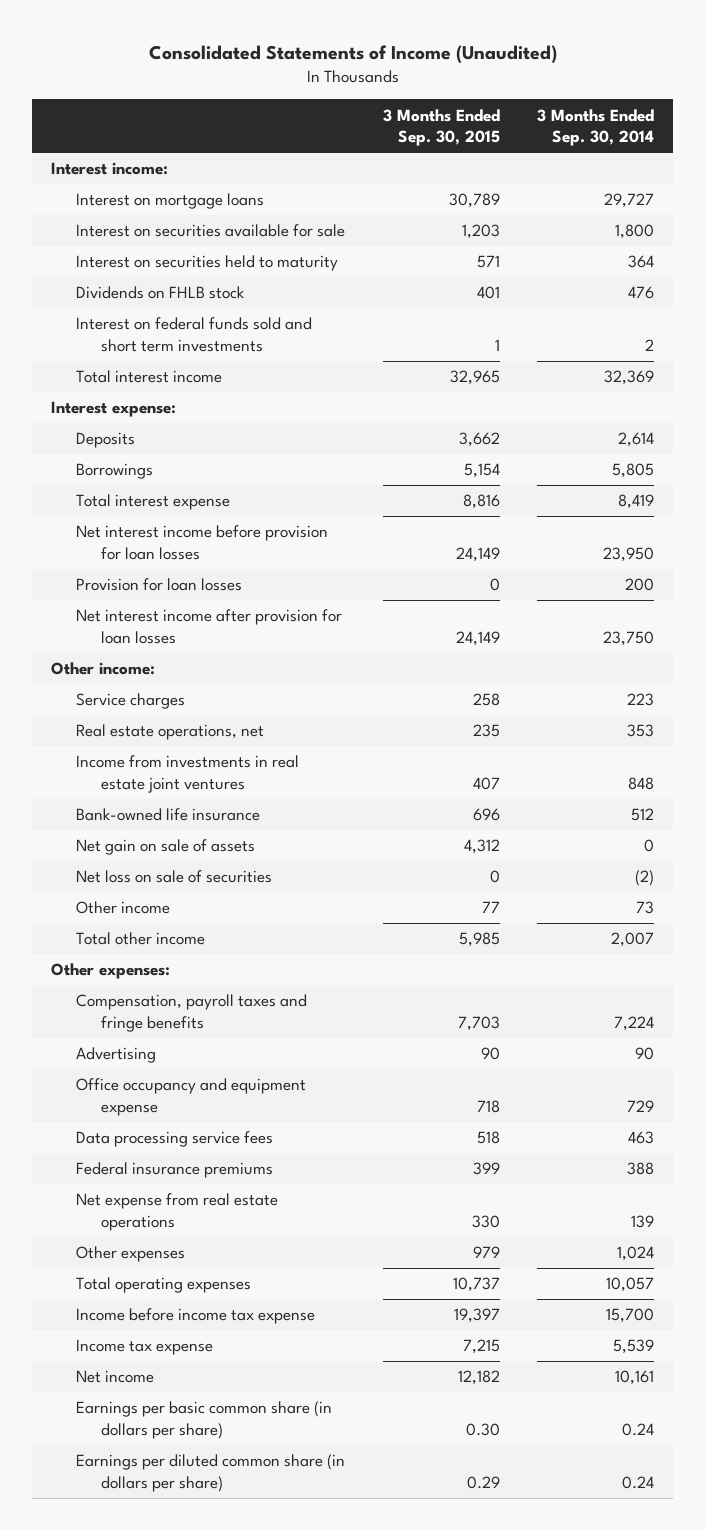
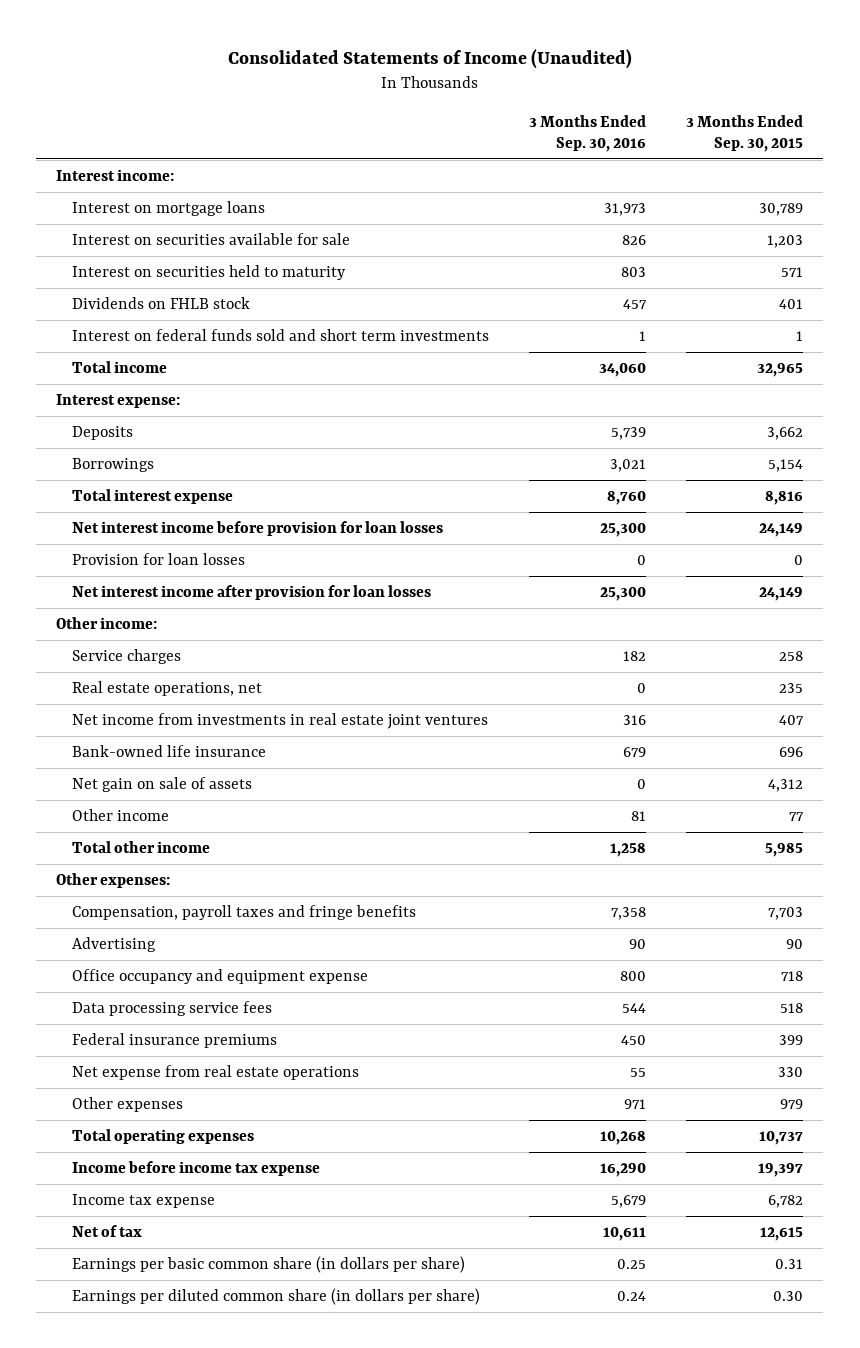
- | 3 Months Ended Sep. 30, 2015 | 3 Months Ended Sep. 30, 2014
+ | 3 Months Ended Sep. 30, 2016 | 3 Months Ended Sep. 30, 2015
- Total interest income | 32,965 | 32,369
+ Total income | 34,060 | 32,965
- Income from investments in real estate joint ventures | 407 | 848
+ Net income from investments in real estate joint ventures | 316 | 407
- Net loss on sale of securities | 0 | (2)
- Income tax expense | 7,215 | 5,539
- Net income | 12,182 | 10,161
- Earnings per basic common share (in dollars per share) | 0.30 | 0.24
- Earnings per diluted common share (in dollars per share) | 0.29 | 0.24
+ Income tax expense | 5,679 | 6,782
+ Net of tax | 10,611 | 12,615
+ Earnings per basic common share (in dollars per share) | 0.25 | 0.31
+ Earnings per diluted common share (in dollars per share) | 0.24 | 0.30

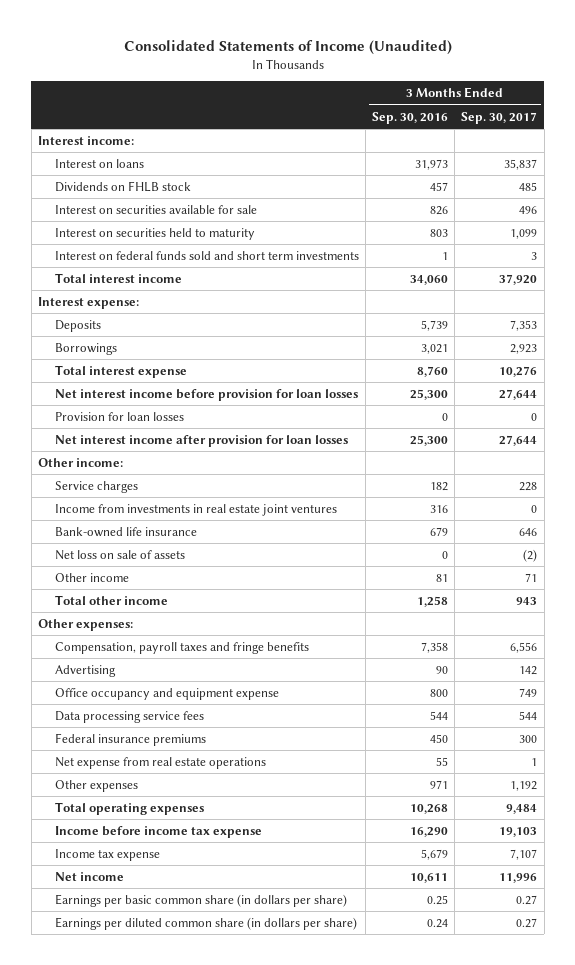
- | 3 Months Ended Sep. 30, 2016 | 3 Months Ended Sep. 30, 2015
+ | 3 Months Ended Sep. 30, 2016 | 3 Months Ended Sep. 30, 2017
- Interest on mortgage loans | 31,973 | 30,789
+ Interest on loans | 31,973 | 35,837
moved up: Dividends on FHLB stock | 457 | 485
- Total income | 34,060 | 32,965
+ Total interest income | 34,060 | 37,920
- Real estate operations, net | 0 | 235
- Net income from investments in real estate joint ventures | 316 | 407
+ Income from investments in real estate joint ventures | 316 | 0
- Net gain on sale of assets | 0 | 4,312
+ Net loss on sale of assets | 0 | (2)
- Net of tax | 10,611 | 12,615
+ Net income | 10,611 | 11,996

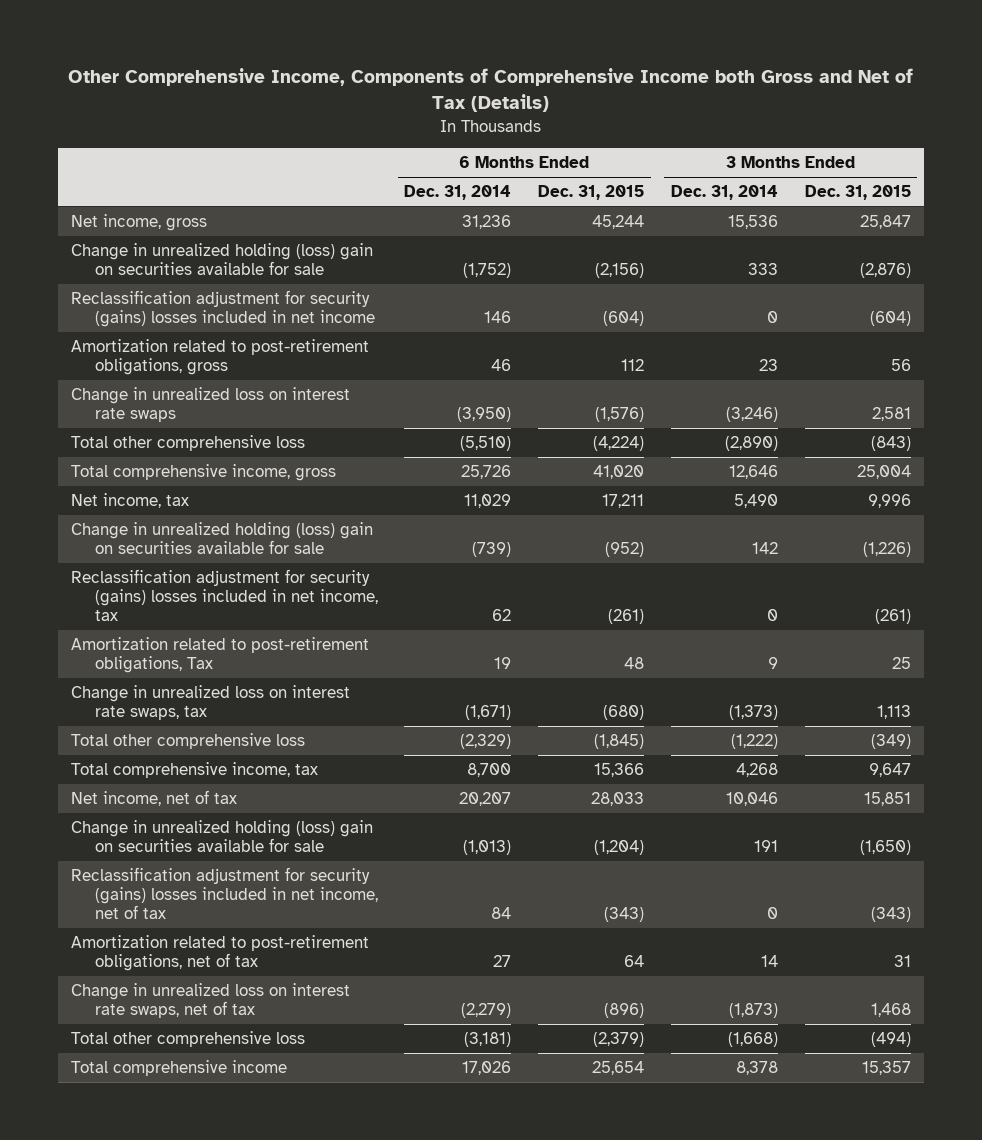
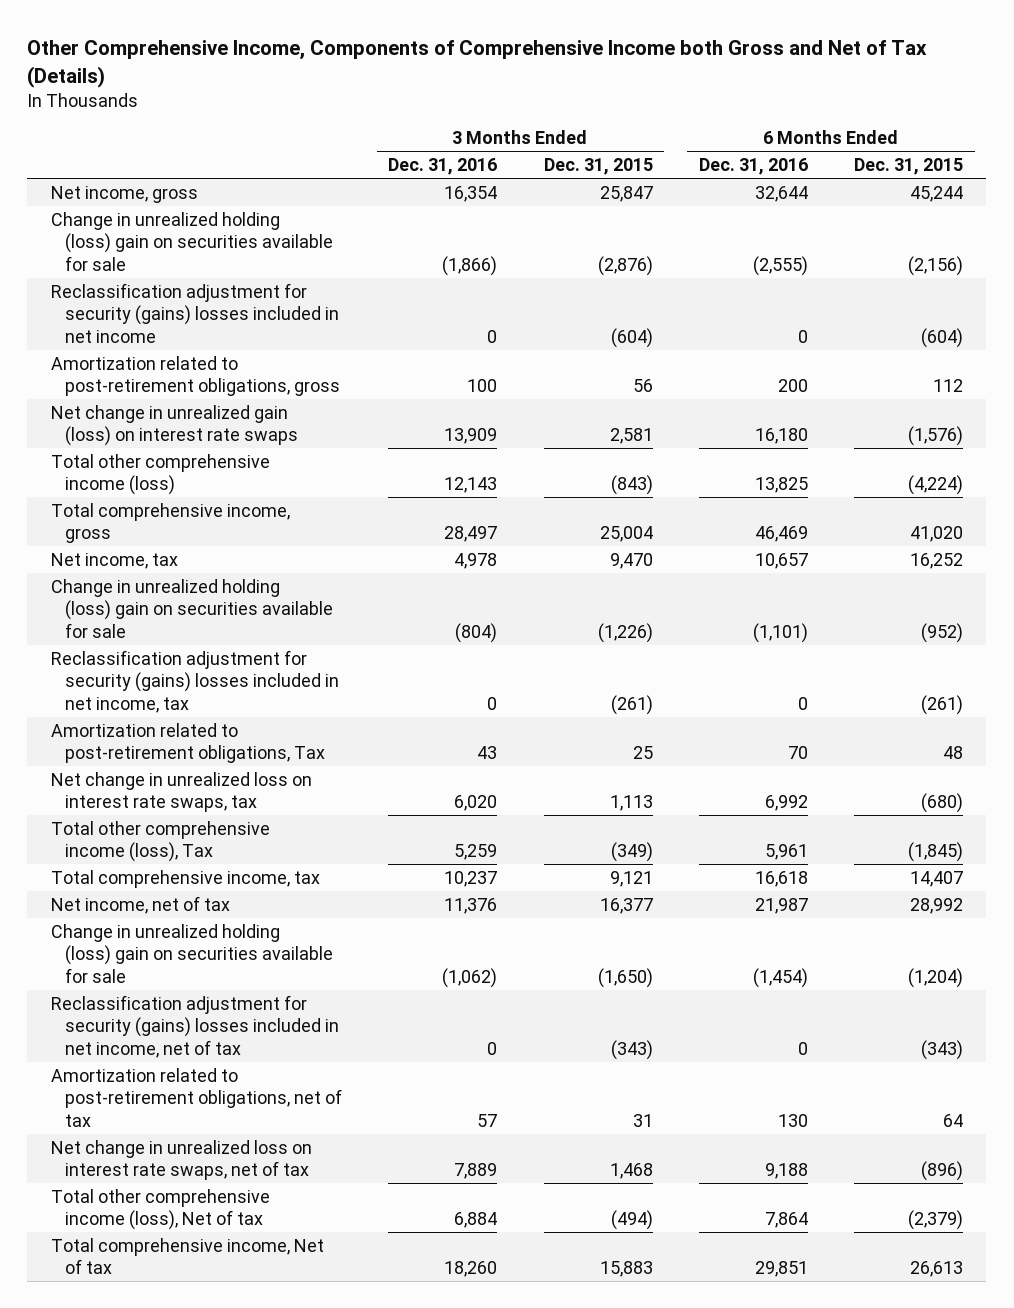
- | 6 Months Ended Dec. 31, 2014 | 6 Months Ended Dec. 31, 2015 | 3 Months Ended Dec. 31, 2014 | 3 Months Ended Dec. 31, 2015
+ | 3 Months Ended Dec. 31, 2016 | 3 Months Ended Dec. 31, 2015 | 6 Months Ended Dec. 31, 2016 | 6 Months Ended Dec. 31, 2015
- Change in unrealized loss on interest rate swaps | (3,950) | (1,576) | (3,246) | 2,581
- Total other comprehensive loss | (5,510) | (4,224) | (2,890) | (843)
+ Net change in unrealized gain (loss) on interest rate swaps | 13,909 | 2,581 | 16,180 | (1,576)
+ Total other comprehensive income (loss) | 12,143 | (843) | 13,825 | (4,224)
- Net income, tax | 11,029 | 17,211 | 5,490 | 9,996
+ Net income, tax | 4,978 | 9,470 | 10,657 | 16,252
- Change in unrealized loss on interest rate swaps, tax | (1,671) | (680) | (1,373) | 1,113
- Total other comprehensive loss | (2,329) | (1,845) | (1,222) | (349)
- Total comprehensive income, tax | 8,700 | 15,366 | 4,268 | 9,647
- Net income, net of tax | 20,207 | 28,033 | 10,046 | 15,851
+ Net change in unrealized loss on interest rate swaps, tax | 6,020 | 1,113 | 6,992 | (680)
+ Total other comprehensive income (loss), Tax | 5,259 | (349) | 5,961 | (1,845)
+ Total comprehensive income, tax | 10,237 | 9,121 | 16,618 | 14,407
+ Net income, net of tax | 11,376 | 16,377 | 21,987 | 28,992
- Change in unrealized loss on interest rate swaps, net of tax | (2,279) | (896) | (1,873) | 1,468
- Total other comprehensive loss | (3,181) | (2,379) | (1,668) | (494)
- Total comprehensive income | 17,026 | 25,654 | 8,378 | 15,357
+ Net change in unrealized loss on interest rate swaps, net of tax | 7,889 | 1,468 | 9,188 | (896)
+ Total other comprehensive income (loss), Net of tax | 6,884 | (494) | 7,864 | (2,379)
+ Total comprehensive income, Net of tax | 18,260 | 15,883 | 29,851 | 26,613

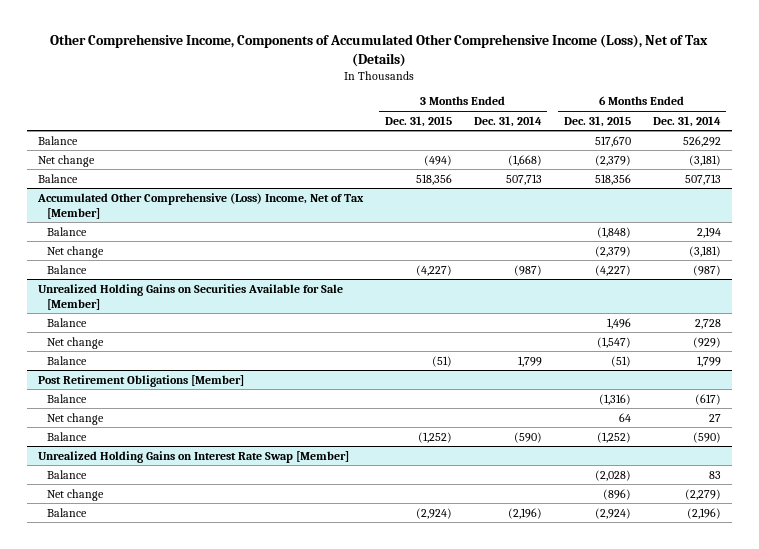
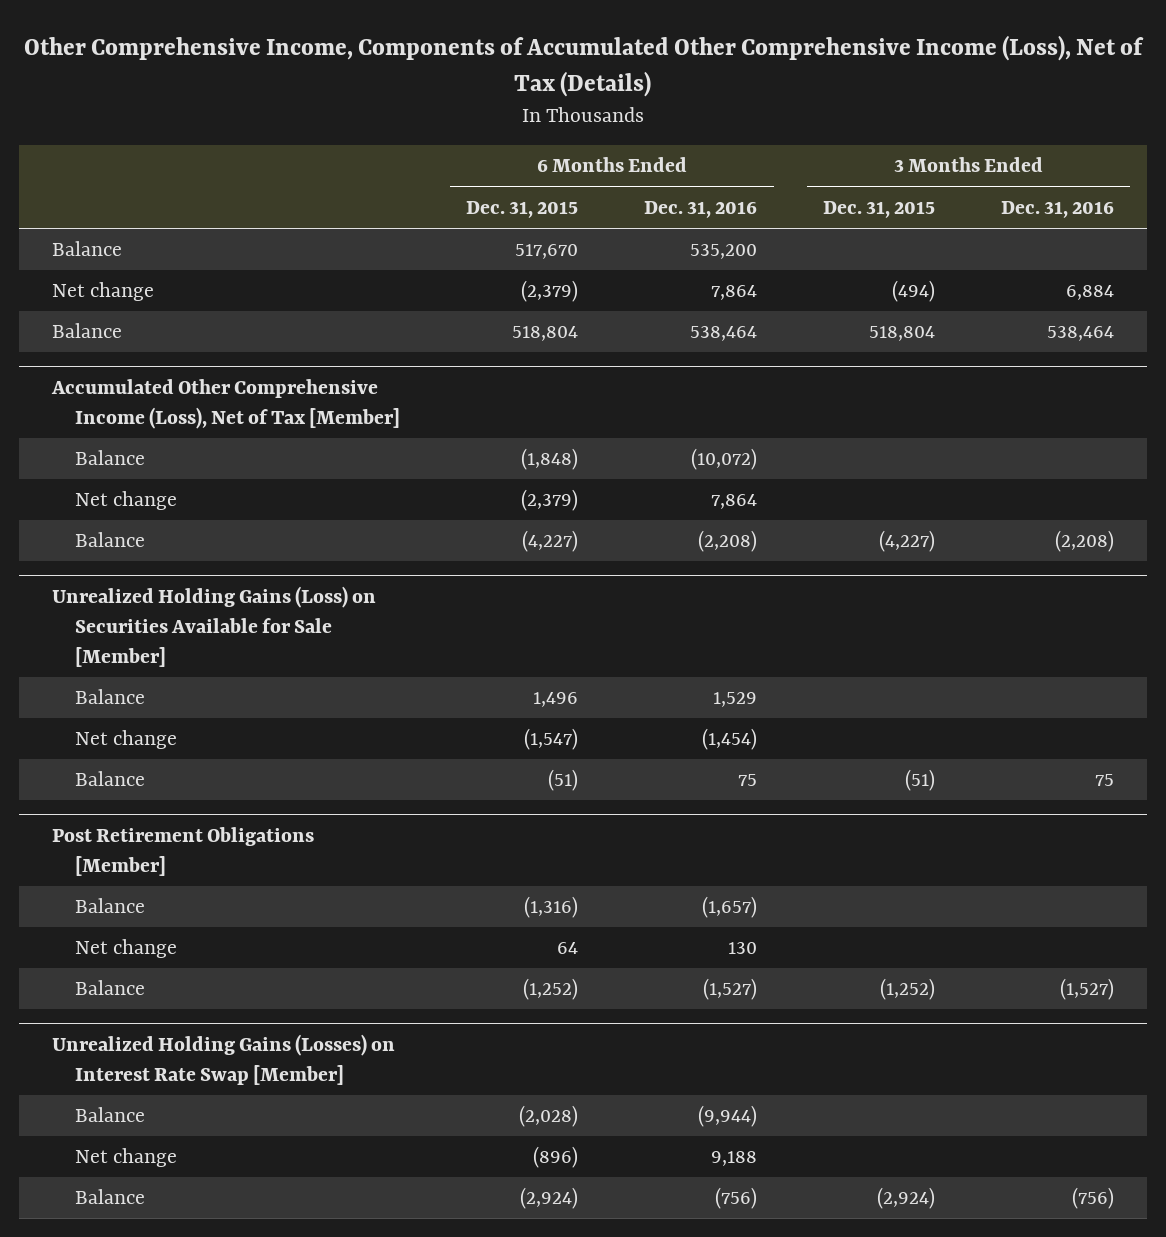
- | 3 Months Ended Dec. 31, 2015 | 3 Months Ended Dec. 31, 2014 | 6 Months Ended Dec. 31, 2015 | 6 Months Ended Dec. 31, 2014
+ | 6 Months Ended Dec. 31, 2015 | 6 Months Ended Dec. 31, 2016 | 3 Months Ended Dec. 31, 2015 | 3 Months Ended Dec. 31, 2016
- Balance | 518,356 | 507,713 | 518,356 | 507,713
- Accumulated Other Comprehensive (Loss) Income, Net of Tax [Member]
+ Balance | 518,804 | 538,464 | 518,804 | 538,464
+ Accumulated Other Comprehensive Income (Loss), Net of Tax [Member]
- Unrealized Holding Gains on Securities Available for Sale [Member]
+ Unrealized Holding Gains (Loss) on Securities Available for Sale [Member]
- Unrealized Holding Gains on Interest Rate Swap [Member]
+ Unrealized Holding Gains (Losses) on Interest Rate Swap [Member]

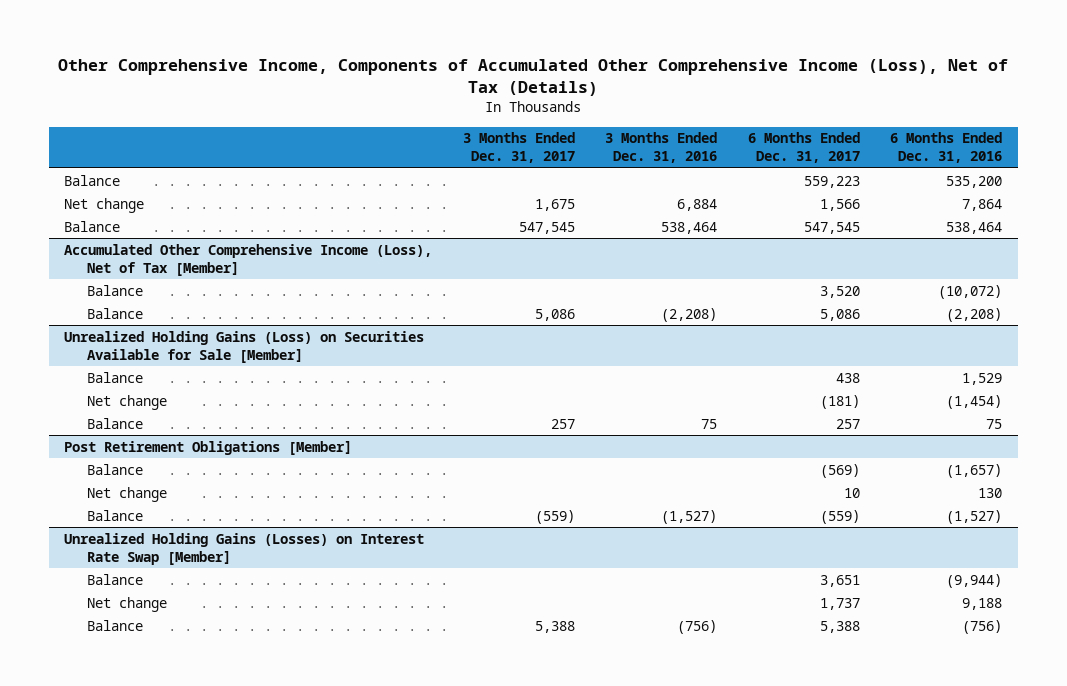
- | 6 Months Ended Dec. 31, 2015 | 6 Months Ended Dec. 31, 2016 | 3 Months Ended Dec. 31, 2015 | 3 Months Ended Dec. 31, 2016
+ | 3 Months Ended Dec. 31, 2017 | 3 Months Ended Dec. 31, 2016 | 6 Months Ended Dec. 31, 2017 | 6 Months Ended Dec. 31, 2016
@ Accumulated Other Comprehensive Income (Loss), Net of Tax [Member]
- Net change | (2,379) | 7,864 | |

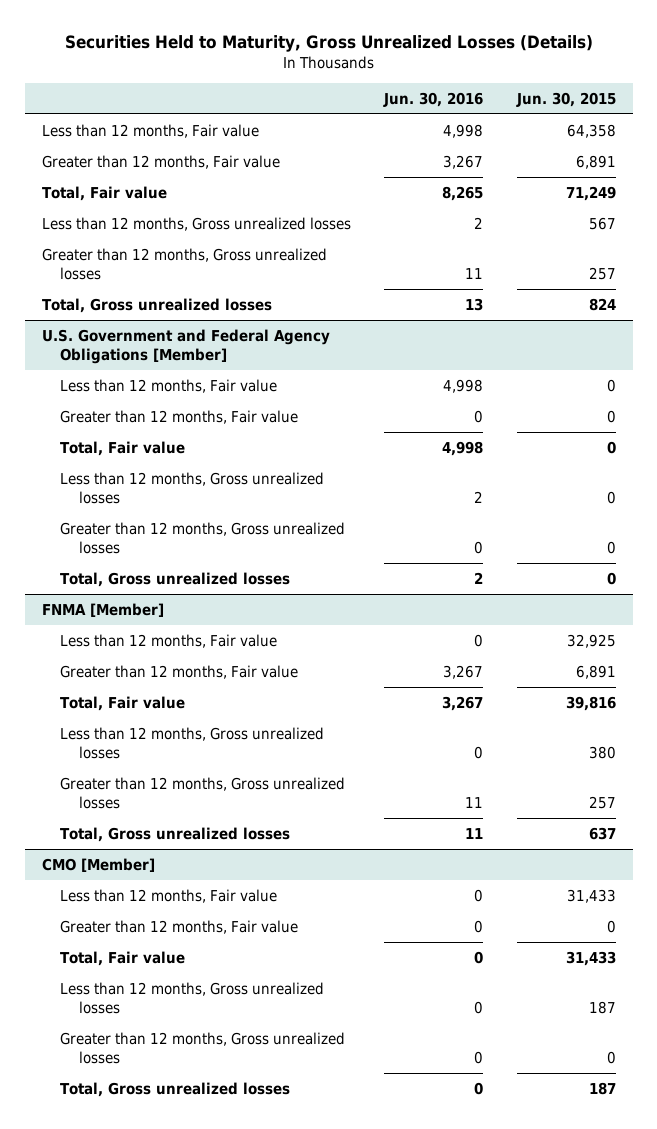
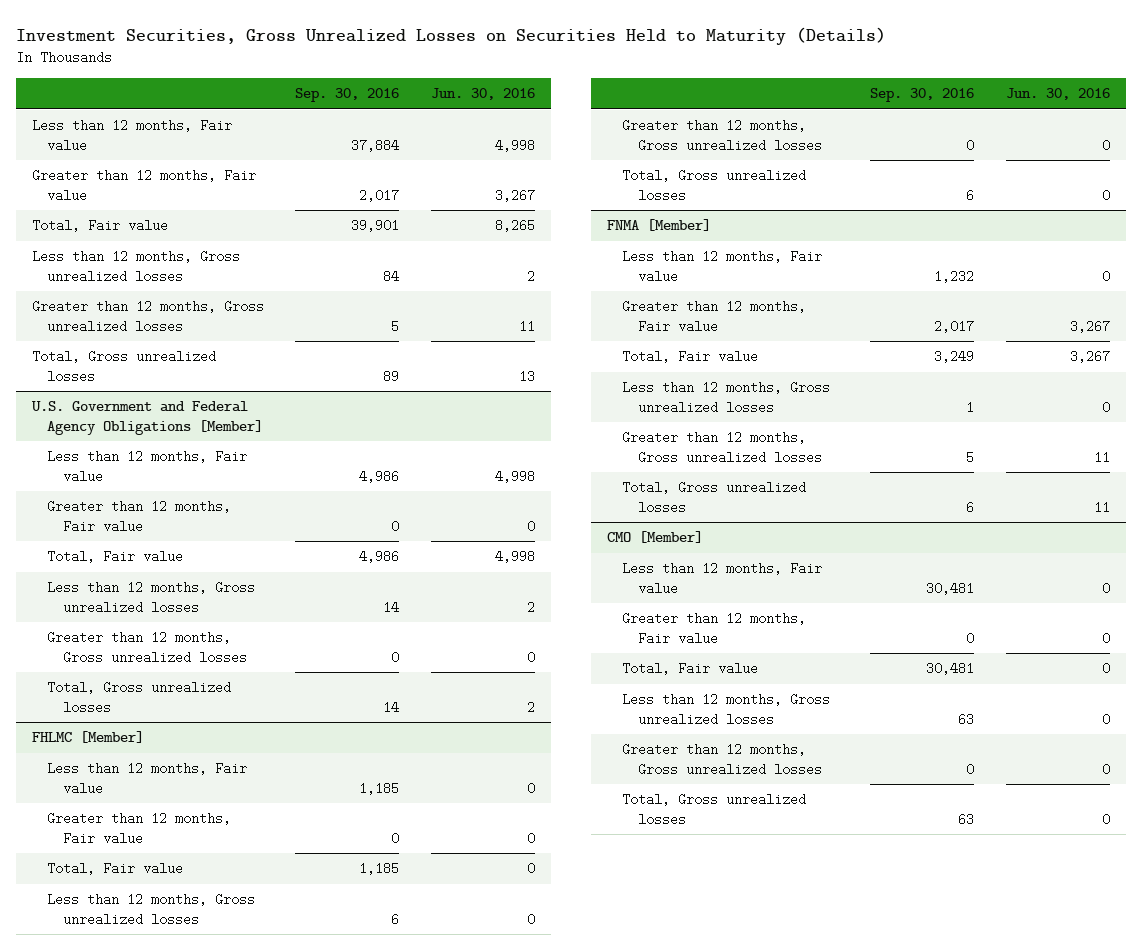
- Securities Held to Maturity, Gross Unrealized Losses (Details)
+ Investment Securities, Gross Unrealized Losses on Securities Held to Maturity (Details)
- | Jun. 30, 2016 | Jun. 30, 2015
+ | Sep. 30, 2016 | Jun. 30, 2016
+ FHLMC [Member]
+ Less than 12 months, Fair value | 1,185 | 0
+ Greater than 12 months, Fair value | 0 | 0
+ Total, Fair value | 1,185 | 0
+ Less than 12 months, Gross unrealized losses | 6 | 0
+ Greater than 12 months, Gross unrealized losses | 0 | 0
+ Total, Gross unrealized losses | 6 | 0

